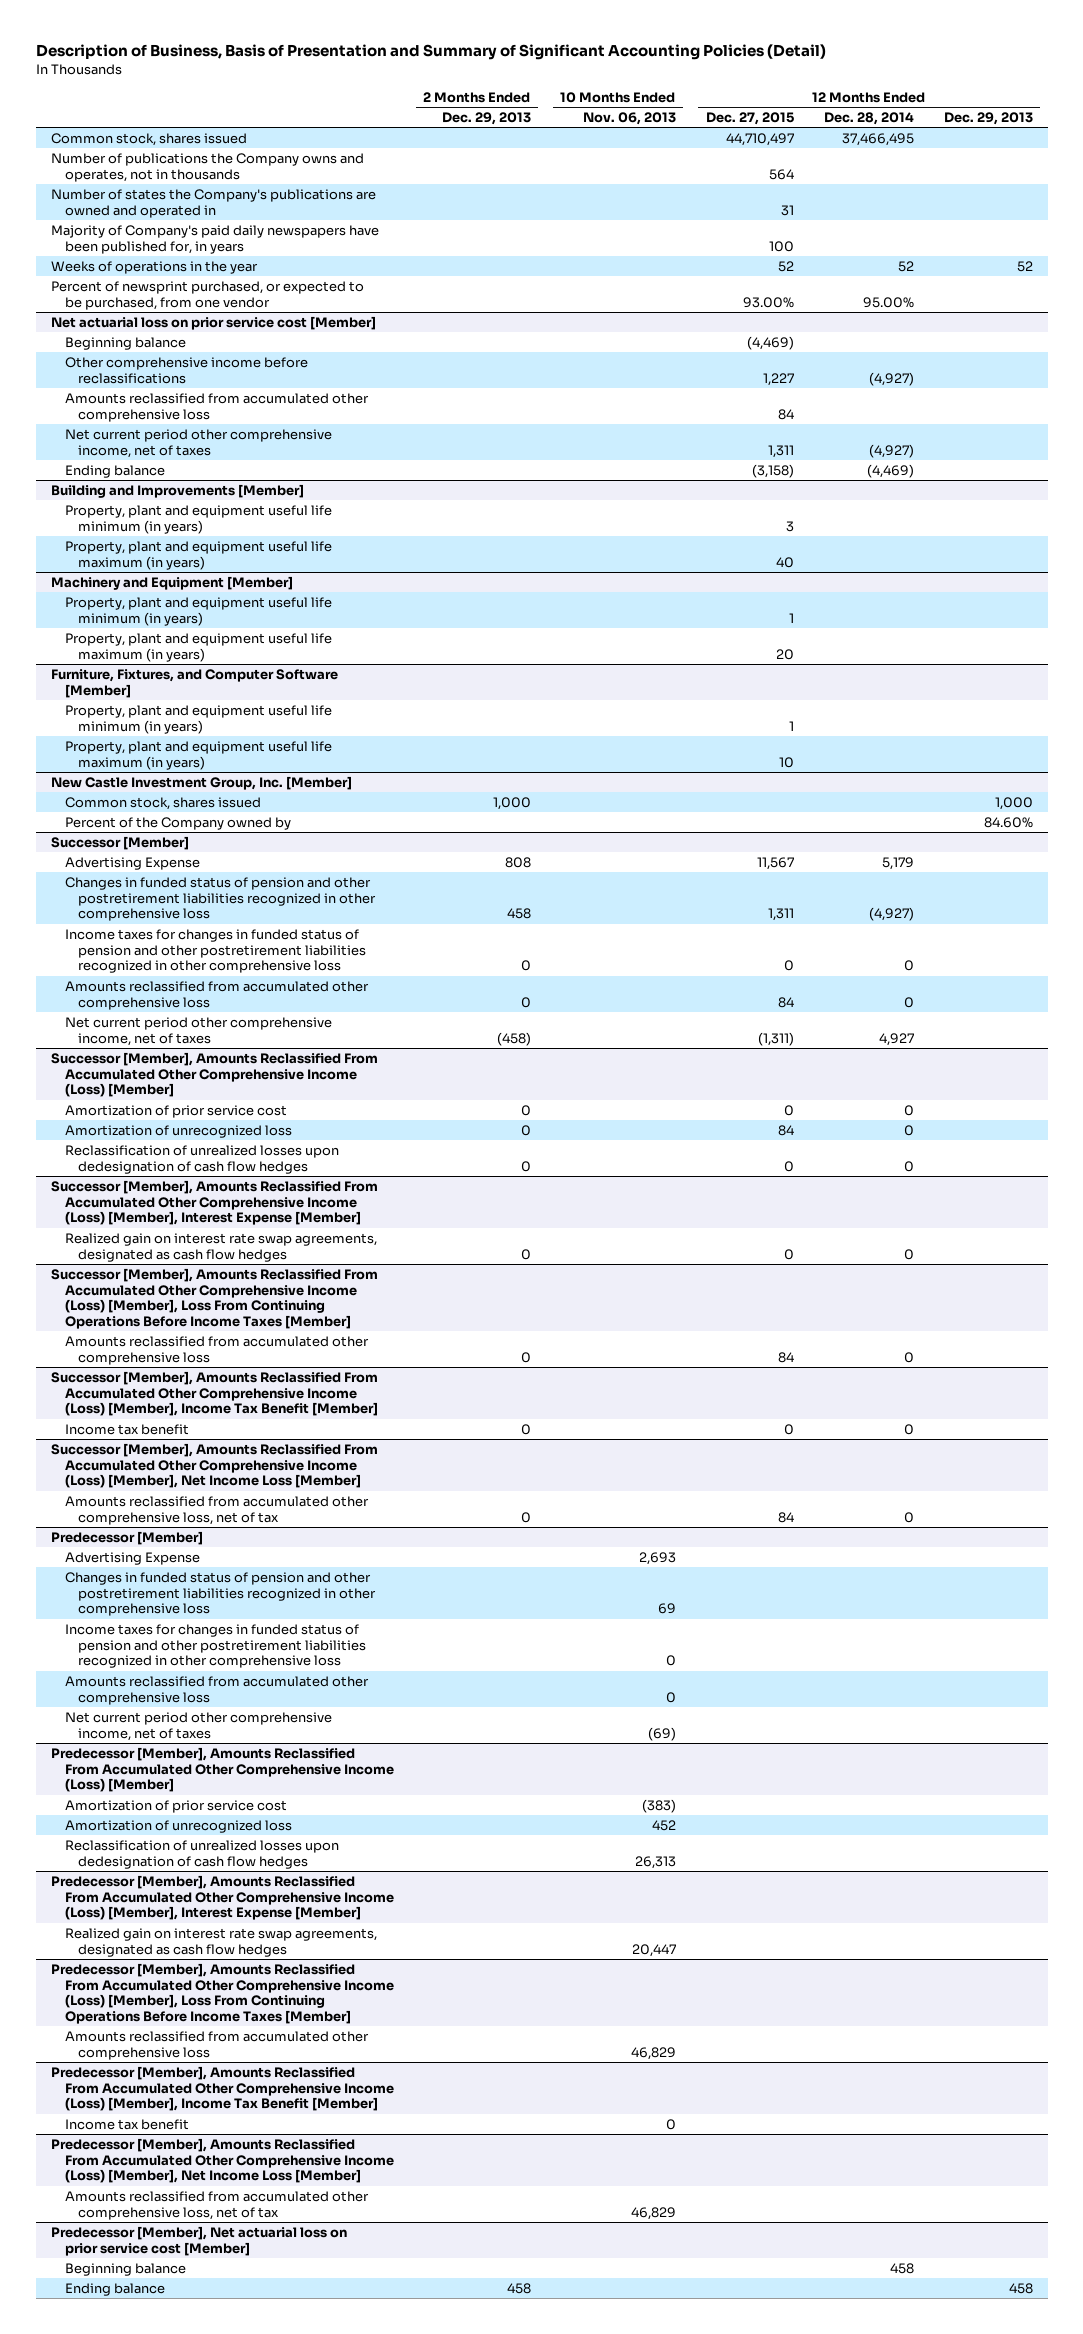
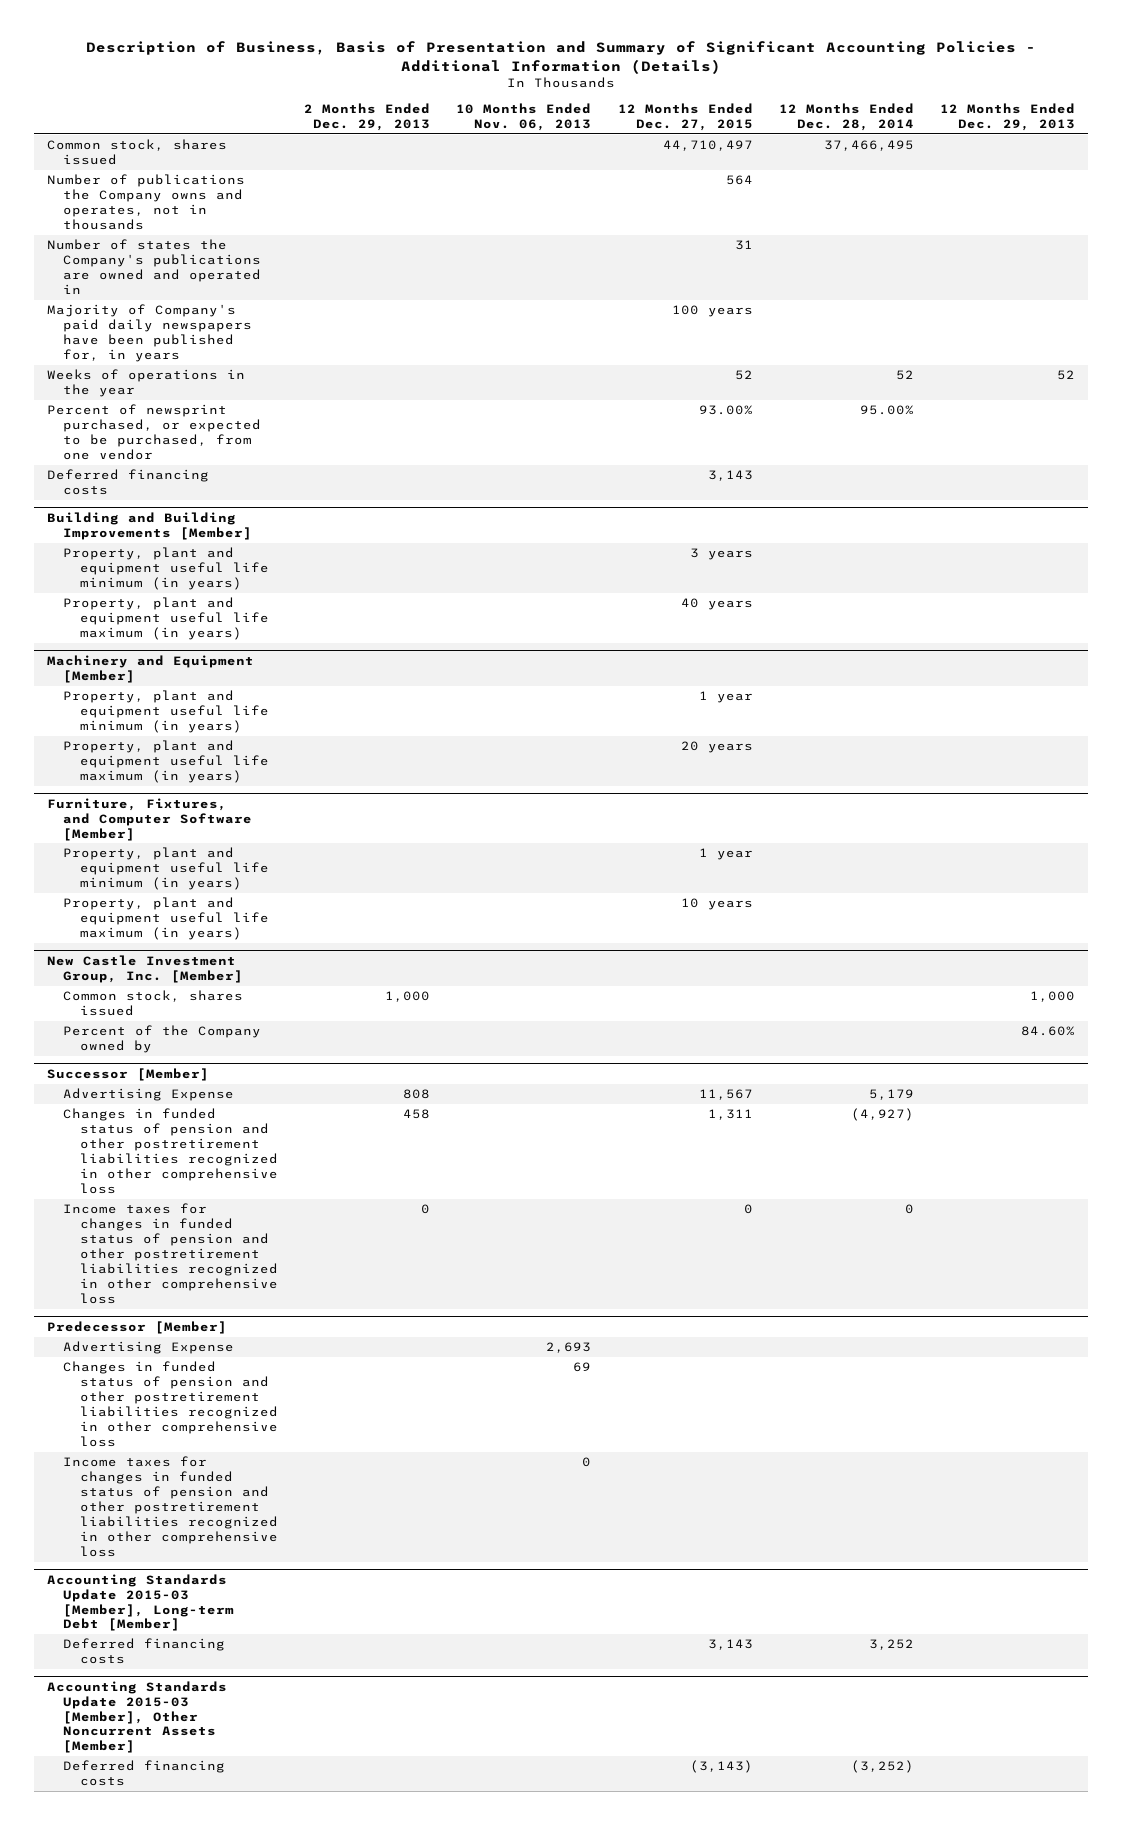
- Description of Business, Basis of Presentation and Summary of Significant Accounting Policies (Detail)
+ Description of Business, Basis of Presentation and Summary of Significant Accounting Policies - Additional Information (Details)
- Majority of Company's paid daily newspapers have been published for, in years | | | 100 | |
+ Majority of Company's paid daily newspapers have been published for, in years | | | 100 years | |
- Net actuarial loss on prior service cost [Member]
- Beginning balance | | | (4,469) | |
- Other comprehensive income before reclassifications | | | 1,227 | (4,927) |
- Amounts reclassified from accumulated other comprehensive loss | | | 84 | |
- Net current period other comprehensive income, net of taxes | | | 1,311 | (4,927) |
- Ending balance | | | (3,158) | (4,469) |
- Building and Improvements [Member]
- Property, plant and equipment useful life minimum (in years) | | | 3 | |
- Property, plant and equipment useful life maximum (in years) | | | 40 | |
+ Deferred financing costs | | | 3,143 | |
+ Building and Building Improvements [Member]
+ Property, plant and equipment useful life minimum (in years) | | | 3 years | |
+ Property, plant and equipment useful life maximum (in years) | | | 40 years | |
@ Machinery and Equipment [Member]
- Property, plant and equipment useful life minimum (in years) | | | 1 | |
- Property, plant and equipment useful life maximum (in years) | | | 20 | |
+ Property, plant and equipment useful life minimum (in years) | | | 1 year | |
+ Property, plant and equipment useful life maximum (in years) | | | 20 years | |
@ Furniture, Fixtures, and Computer Software [Member]
- Property, plant and equipment useful life minimum (in years) | | | 1 | |
- Property, plant and equipment useful life maximum (in years) | | | 10 | |
+ Property, plant and equipment useful life minimum (in years) | | | 1 year | |
+ Property, plant and equipment useful life maximum (in years) | | | 10 years | |
@ Successor [Member]
- Amounts reclassified from accumulated other comprehensive loss | 0 | | 84 | 0 |
- Net current period other comprehensive income, net of taxes | (458) | | (1,311) | 4,927 |
- Successor [Member], Amounts Reclassified From Accumulated Other Comprehensive Income (Loss) [Member]
- Amortization of prior service cost | 0 | | 0 | 0 |
- Amortization of unrecognized loss | 0 | | 84 | 0 |
- Reclassification of unrealized losses upon dedesignation of cash flow hedges | 0 | | 0 | 0 |
- Successor [Member], Amounts Reclassified From Accumulated Other Comprehensive Income (Loss) [Member], Interest Expense [Member]
- Realized gain on interest rate swap agreements, designated as cash flow hedges | 0 | | 0 | 0 |
- Successor [Member], Amounts Reclassified From Accumulated Other Comprehensive Income (Loss) [Member], Loss From Continuing Operations Before Income Taxes [Member]
- Amounts reclassified from accumulated other comprehensive loss | 0 | | 84 | 0 |
- Successor [Member], Amounts Reclassified From Accumulated Other Comprehensive Income (Loss) [Member], Income Tax Benefit [Member]
- Income tax benefit | 0 | | 0 | 0 |
- Successor [Member], Amounts Reclassified From Accumulated Other Comprehensive Income (Loss) [Member], Net Income Loss [Member]
- Amounts reclassified from accumulated other comprehensive loss, net of tax | 0 | | 84 | 0 |
@ Predecessor [Member]
- Amounts reclassified from accumulated other comprehensive loss | | 0 | | |
- Net current period other comprehensive income, net of taxes | | (69) | | |
- Predecessor [Member], Amounts Reclassified From Accumulated Other Comprehensive Income (Loss) [Member]
- Amortization of prior service cost | | (383) | | |
- Amortization of unrecognized loss | | 452 | | |
- Reclassification of unrealized losses upon dedesignation of cash flow hedges | | 26,313 | | |
- Predecessor [Member], Amounts Reclassified From Accumulated Other Comprehensive Income (Loss) [Member], Interest Expense [Member]
- Realized gain on interest rate swap agreements, designated as cash flow hedges | | 20,447 | | |
- Predecessor [Member], Amounts Reclassified From Accumulated Other Comprehensive Income (Loss) [Member], Loss From Continuing Operations Before Income Taxes [Member]
- Amounts reclassified from accumulated other comprehensive loss | | 46,829 | | |
- Predecessor [Member], Amounts Reclassified From Accumulated Other Comprehensive Income (Loss) [Member], Income Tax Benefit [Member]
- Income tax benefit | | 0 | | |
- Predecessor [Member], Amounts Reclassified From Accumulated Other Comprehensive Income (Loss) [Member], Net Income Loss [Member]
- Amounts reclassified from accumulated other comprehensive loss, net of tax | | 46,829 | | |
- Predecessor [Member], Net actuarial loss on prior service cost [Member]
- Beginning balance | | | | 458 |
- Ending balance | 458 | | | | 458
+ Accounting Standards Update 2015-03 [Member], Long-term Debt [Member]
+ Deferred financing costs | | | 3,143 | 3,252 |
+ Accounting Standards Update 2015-03 [Member], Other Noncurrent Assets [Member]
+ Deferred financing costs | | | (3,143) | (3,252) |

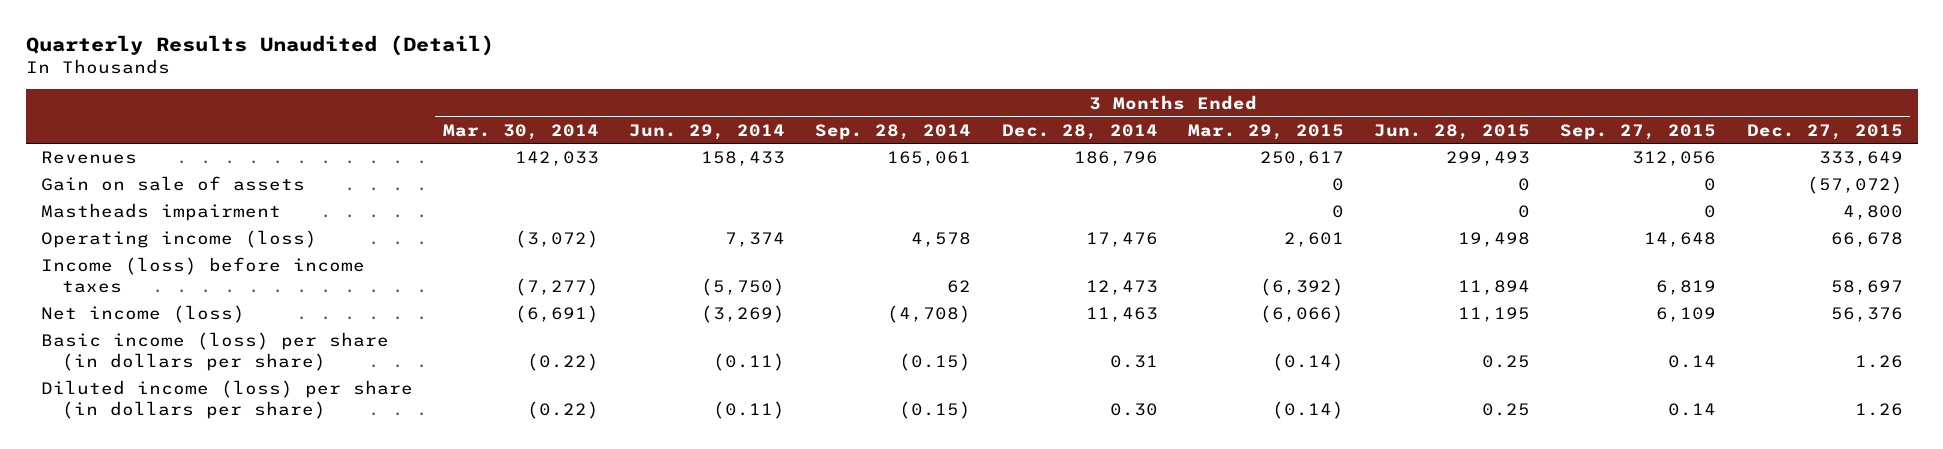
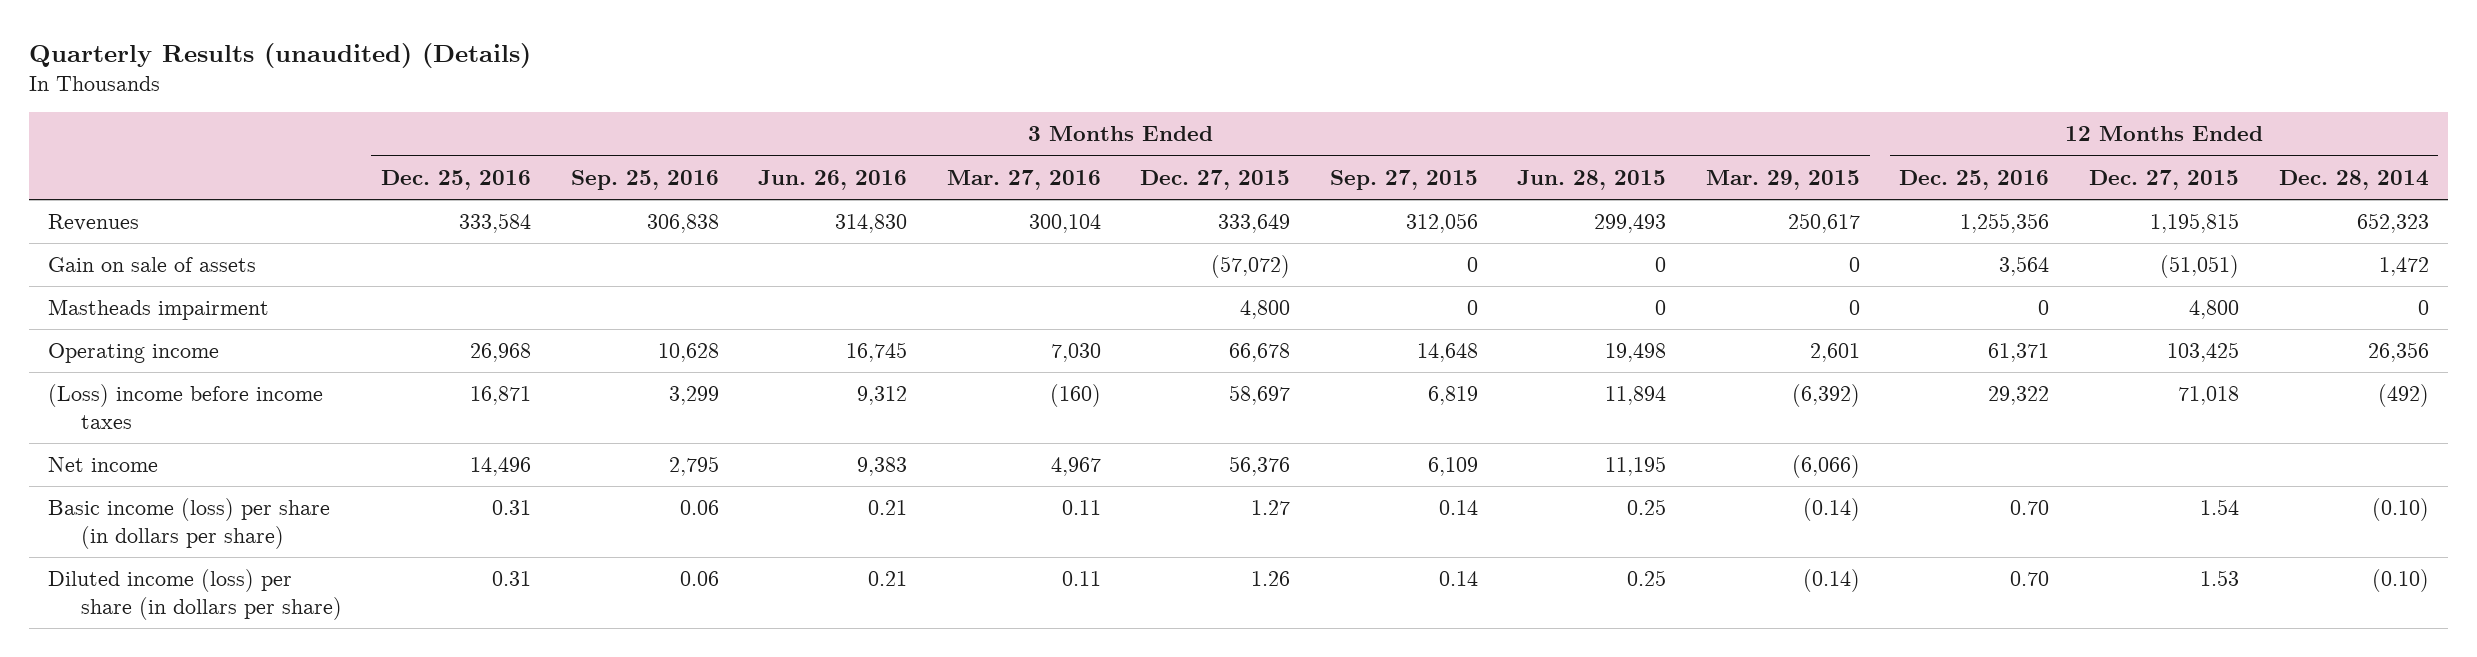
- Quarterly Results Unaudited (Detail)
+ Quarterly Results (unaudited) (Details)
- | 3 Months Ended Mar. 30, 2014 | 3 Months Ended Jun. 29, 2014 | 3 Months Ended Sep. 28, 2014 | 3 Months Ended Dec. 28, 2014 | 3 Months Ended Mar. 29, 2015 | 3 Months Ended Jun. 28, 2015 | 3 Months Ended Sep. 27, 2015 | 3 Months Ended Dec. 27, 2015
+ | 3 Months Ended Dec. 25, 2016 | 3 Months Ended Sep. 25, 2016 | 3 Months Ended Jun. 26, 2016 | 3 Months Ended Mar. 27, 2016 | 3 Months Ended Dec. 27, 2015 | 3 Months Ended Sep. 27, 2015 | 3 Months Ended Jun. 28, 2015 | 3 Months Ended Mar. 29, 2015 | 12 Months Ended Dec. 25, 2016 | 12 Months Ended Dec. 27, 2015 | 12 Months Ended Dec. 28, 2014
- Operating income (loss) | (3,072) | 7,374 | 4,578 | 17,476 | 2,601 | 19,498 | 14,648 | 66,678
- Income (loss) before income taxes | (7,277) | (5,750) | 62 | 12,473 | (6,392) | 11,894 | 6,819 | 58,697
- Net income (loss) | (6,691) | (3,269) | (4,708) | 11,463 | (6,066) | 11,195 | 6,109 | 56,376
- Basic income (loss) per share (in dollars per share) | (0.22) | (0.11) | (0.15) | 0.31 | (0.14) | 0.25 | 0.14 | 1.26
+ Operating income | 26,968 | 10,628 | 16,745 | 7,030 | 66,678 | 14,648 | 19,498 | 2,601 | 61,371 | 103,425 | 26,356
+ (Loss) income before income taxes | 16,871 | 3,299 | 9,312 | (160) | 58,697 | 6,819 | 11,894 | (6,392) | 29,322 | 71,018 | (492)
+ Net income | 14,496 | 2,795 | 9,383 | 4,967 | 56,376 | 6,109 | 11,195 | (6,066) | | |
+ Basic income (loss) per share (in dollars per share) | 0.31 | 0.06 | 0.21 | 0.11 | 1.27 | 0.14 | 0.25 | (0.14) | 0.70 | 1.54 | (0.10)

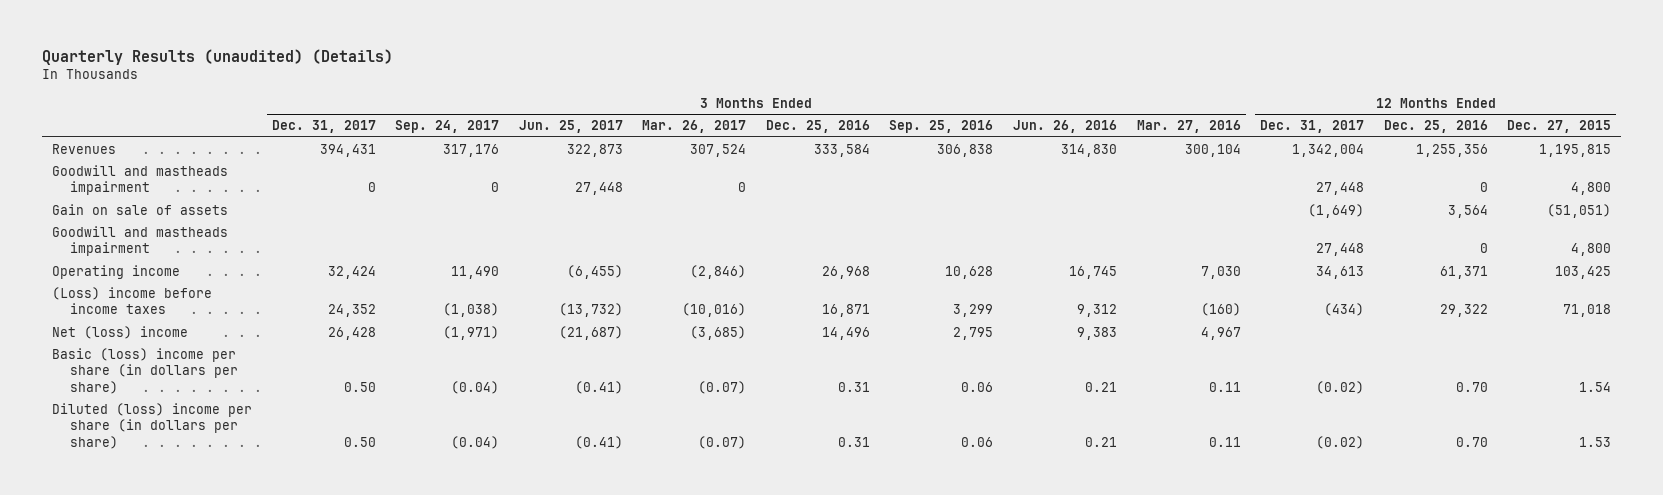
- | 3 Months Ended Dec. 25, 2016 | 3 Months Ended Sep. 25, 2016 | 3 Months Ended Jun. 26, 2016 | 3 Months Ended Mar. 27, 2016 | 3 Months Ended Dec. 27, 2015 | 3 Months Ended Sep. 27, 2015 | 3 Months Ended Jun. 28, 2015 | 3 Months Ended Mar. 29, 2015 | 12 Months Ended Dec. 25, 2016 | 12 Months Ended Dec. 27, 2015 | 12 Months Ended Dec. 28, 2014
+ | 3 Months Ended Dec. 31, 2017 | 3 Months Ended Sep. 24, 2017 | 3 Months Ended Jun. 25, 2017 | 3 Months Ended Mar. 26, 2017 | 3 Months Ended Dec. 25, 2016 | 3 Months Ended Sep. 25, 2016 | 3 Months Ended Jun. 26, 2016 | 3 Months Ended Mar. 27, 2016 | 12 Months Ended Dec. 31, 2017 | 12 Months Ended Dec. 25, 2016 | 12 Months Ended Dec. 27, 2015
+ Goodwill and mastheads impairment | 0 | 0 | 27,448 | 0 | | | | | 27,448 | 0 | 4,800
- Mastheads impairment | | | | | 4,800 | 0 | 0 | 0 | 0 | 4,800 | 0
+ Goodwill and mastheads impairment | | | | | | | | | 27,448 | 0 | 4,800
- Net income | 14,496 | 2,795 | 9,383 | 4,967 | 56,376 | 6,109 | 11,195 | (6,066) | | |
- Basic income (loss) per share (in dollars per share) | 0.31 | 0.06 | 0.21 | 0.11 | 1.27 | 0.14 | 0.25 | (0.14) | 0.70 | 1.54 | (0.10)
- Diluted income (loss) per share (in dollars per share) | 0.31 | 0.06 | 0.21 | 0.11 | 1.26 | 0.14 | 0.25 | (0.14) | 0.70 | 1.53 | (0.10)
+ Net (loss) income | 26,428 | (1,971) | (21,687) | (3,685) | 14,496 | 2,795 | 9,383 | 4,967 | | |
+ Basic (loss) income per share (in dollars per share) | 0.50 | (0.04) | (0.41) | (0.07) | 0.31 | 0.06 | 0.21 | 0.11 | (0.02) | 0.70 | 1.54
+ Diluted (loss) income per share (in dollars per share) | 0.50 | (0.04) | (0.41) | (0.07) | 0.31 | 0.06 | 0.21 | 0.11 | (0.02) | 0.70 | 1.53

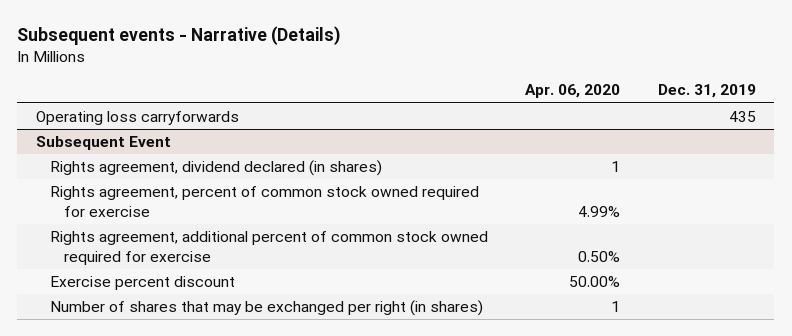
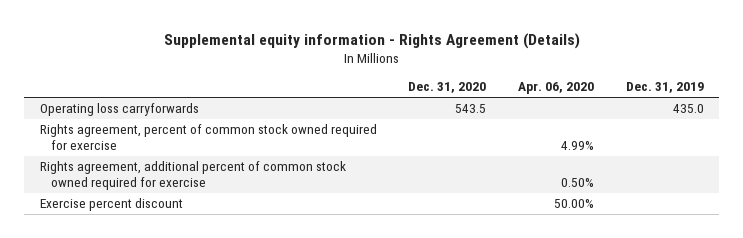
- Subsequent events - Narrative (Details)
+ Supplemental equity information - Rights Agreement (Details)
- | Apr. 06, 2020 | Dec. 31, 2019
+ | Dec. 31, 2020 | Apr. 06, 2020 | Dec. 31, 2019
- Operating loss carryforwards | | 435
- Subsequent Event
- Rights agreement, dividend declared (in shares) | 1 |
+ Operating loss carryforwards | 543.5 | | 435.0
- Number of shares that may be exchanged per right (in shares) | 1 |

